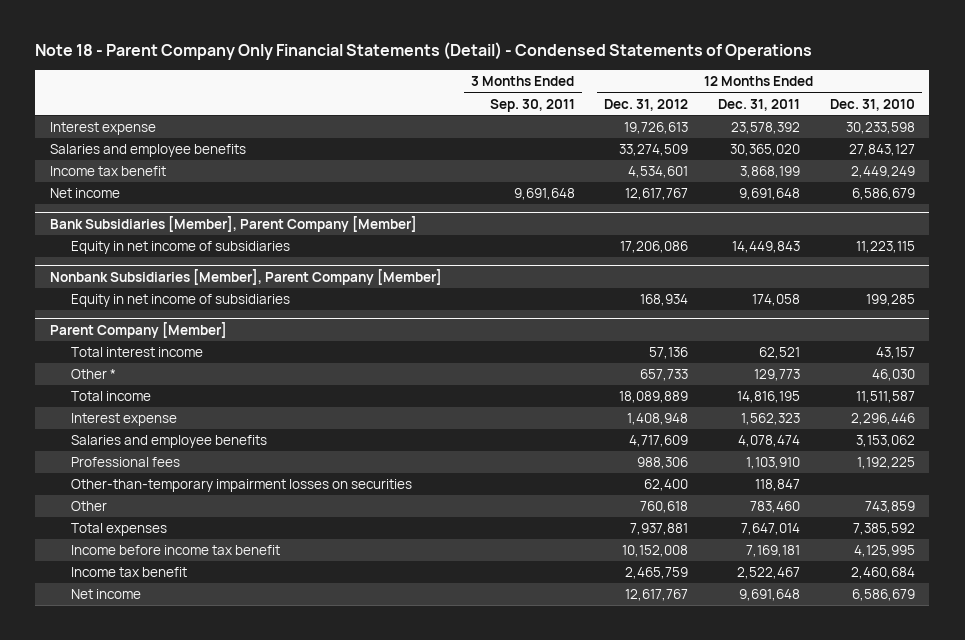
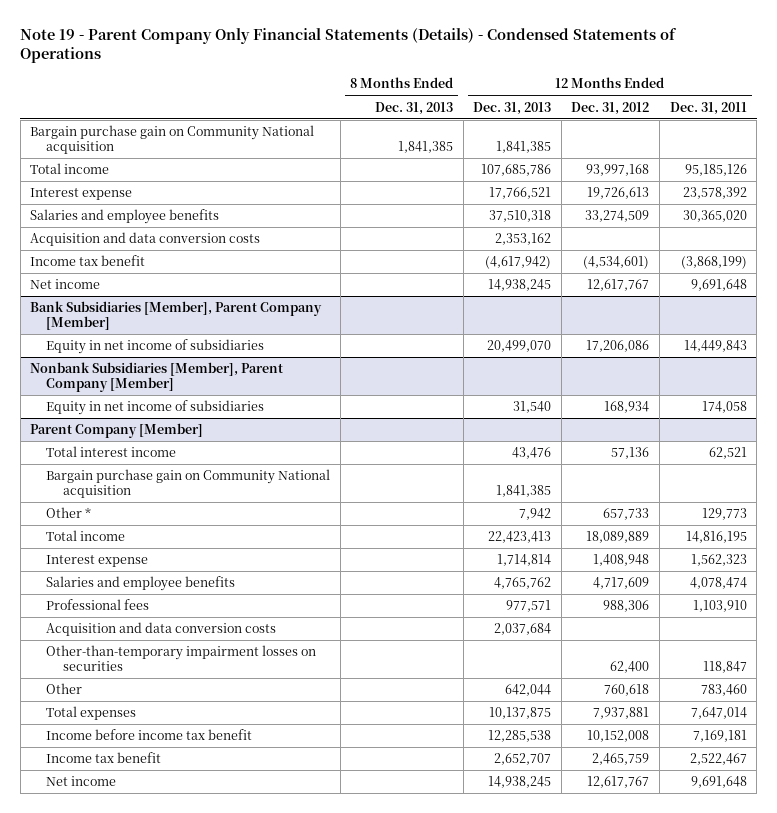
- Note 18 - Parent Company Only Financial Statements (Detail) - Condensed Statements of Operations
+ Note 19 - Parent Company Only Financial Statements (Details) - Condensed Statements of Operations
- | 3 Months Ended Sep. 30, 2011 | 12 Months Ended Dec. 31, 2012 | 12 Months Ended Dec. 31, 2011 | 12 Months Ended Dec. 31, 2010
+ | 8 Months Ended Dec. 31, 2013 | 12 Months Ended Dec. 31, 2013 | 12 Months Ended Dec. 31, 2012 | 12 Months Ended Dec. 31, 2011
+ Bargain purchase gain on Community National acquisition | 1,841,385 | 1,841,385 | |
+ Total income | | 107,685,786 | 93,997,168 | 95,185,126
- Income tax benefit | | 4,534,601 | 3,868,199 | 2,449,249
+ Acquisition and data conversion costs | | 2,353,162 | |
+ Income tax benefit | | (4,617,942) | (4,534,601) | (3,868,199)
@ Parent Company [Member]
+ Bargain purchase gain on Community National acquisition | | 1,841,385 | |
+ Acquisition and data conversion costs | | 2,037,684 | |

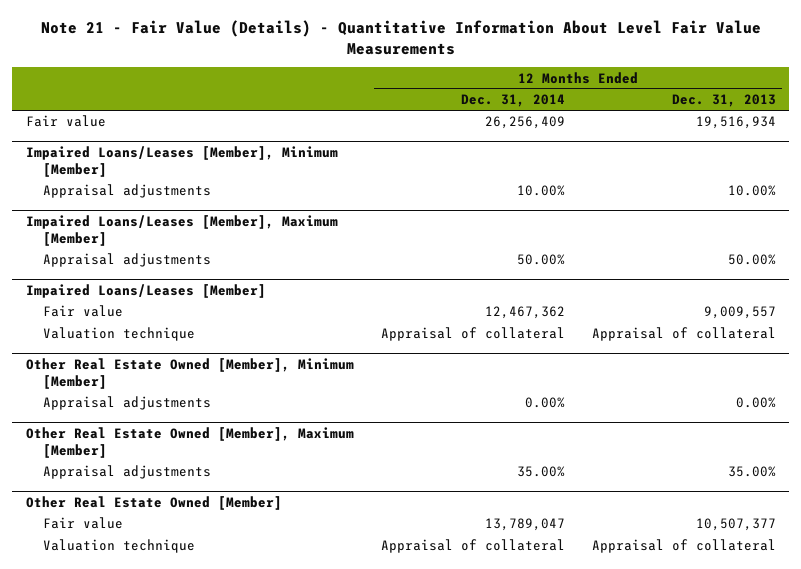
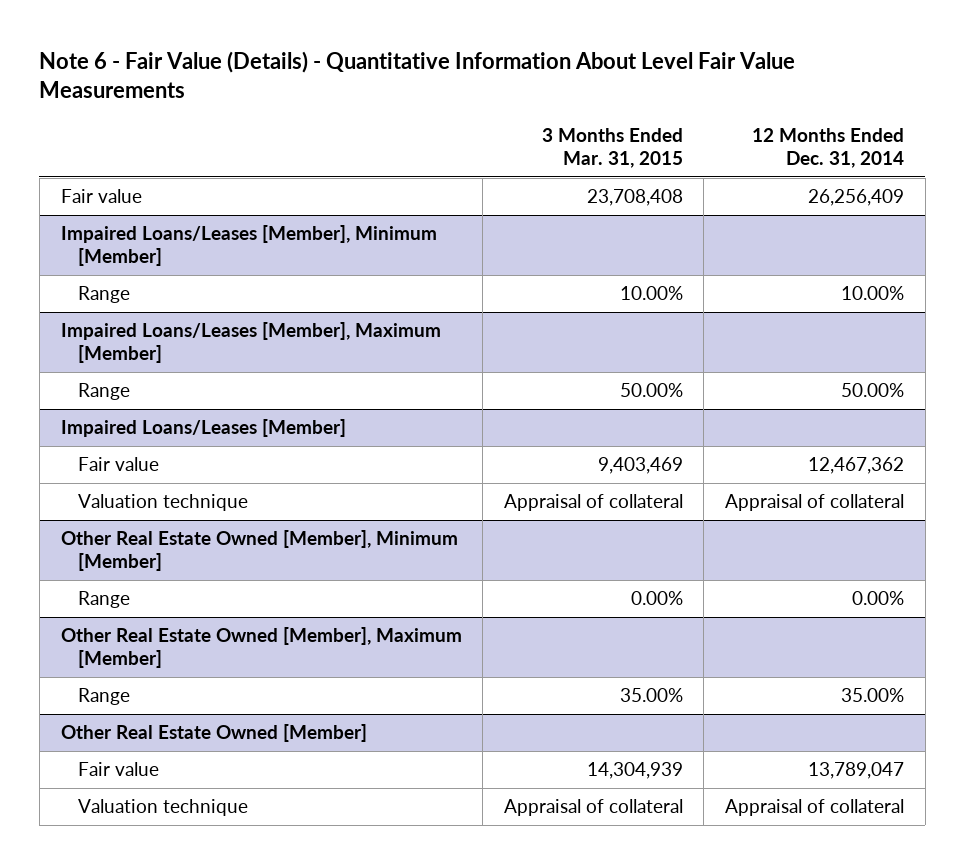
- Note 21 - Fair Value (Details) - Quantitative Information About Level Fair Value Measurements
+ Note 6 - Fair Value (Details) - Quantitative Information About Level Fair Value Measurements
- | 12 Months Ended Dec. 31, 2014 | 12 Months Ended Dec. 31, 2013
+ | 3 Months Ended Mar. 31, 2015 | 12 Months Ended Dec. 31, 2014
@ Impaired Loans/Leases [Member], Minimum [Member]
- Appraisal adjustments | 10.00% | 10.00%
+ Range | 10.00% | 10.00%
@ Impaired Loans/Leases [Member], Maximum [Member]
- Appraisal adjustments | 50.00% | 50.00%
+ Range | 50.00% | 50.00%
@ Other Real Estate Owned [Member], Minimum [Member]
- Appraisal adjustments | 0.00% | 0.00%
+ Range | 0.00% | 0.00%
@ Other Real Estate Owned [Member], Maximum [Member]
- Appraisal adjustments | 35.00% | 35.00%
+ Range | 35.00% | 35.00%

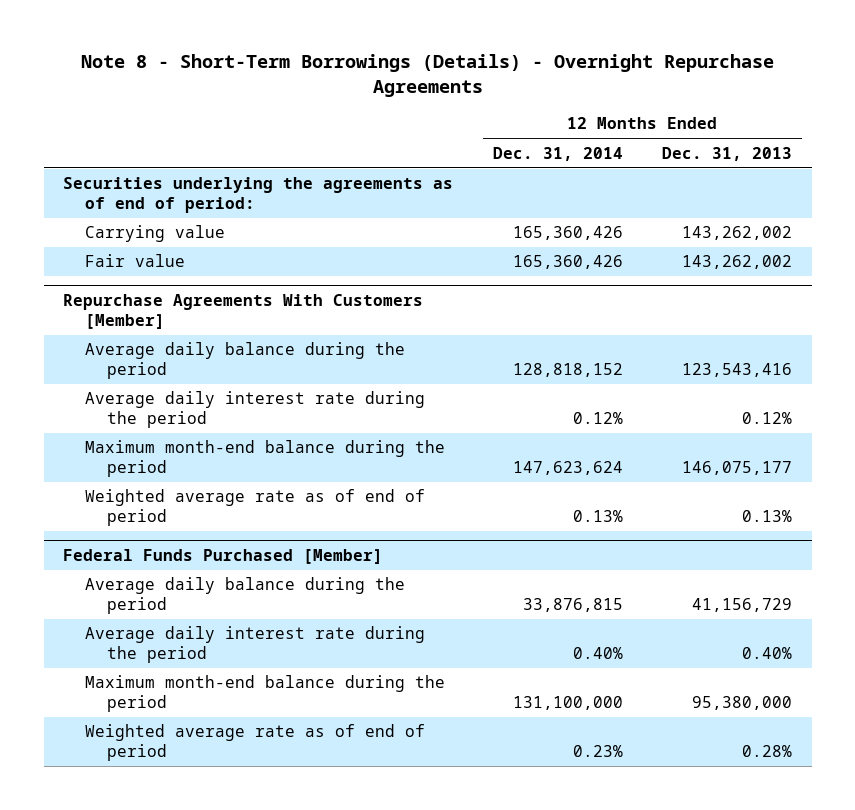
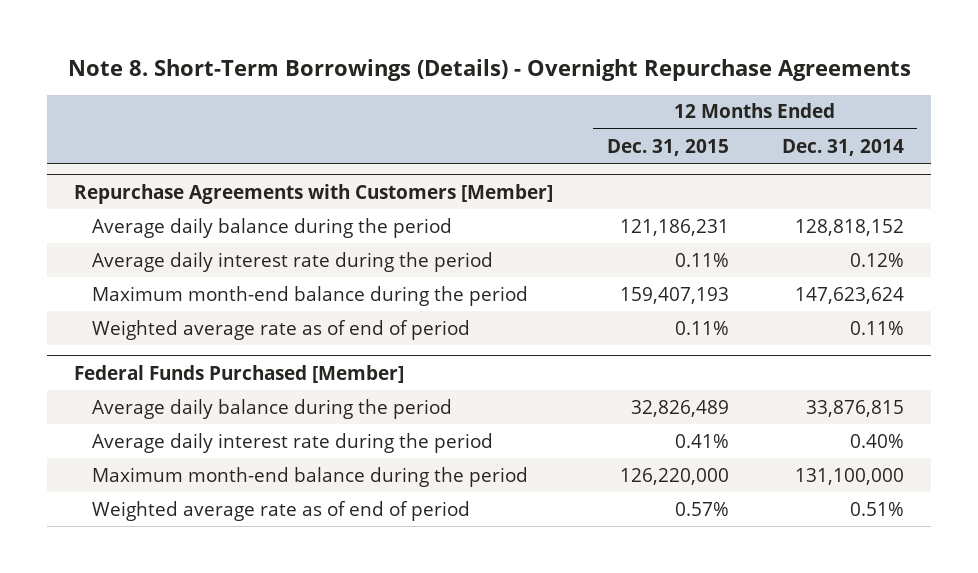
- Note 8 - Short-Term Borrowings (Details) - Overnight Repurchase Agreements
+ Note 8. Short-Term Borrowings (Details) - Overnight Repurchase Agreements
- | 12 Months Ended Dec. 31, 2014 | 12 Months Ended Dec. 31, 2013
+ | 12 Months Ended Dec. 31, 2015 | 12 Months Ended Dec. 31, 2014
- Securities underlying the agreements as of end of period:
- Carrying value | 165,360,426 | 143,262,002
- Fair value | 165,360,426 | 143,262,002
- Repurchase Agreements With Customers [Member]
+ Repurchase Agreements with Customers [Member]
- Weighted average rate as of end of period | 0.13% | 0.13%
+ Weighted average rate as of end of period | 0.11% | 0.11%
@ Federal Funds Purchased [Member]
- Weighted average rate as of end of period | 0.23% | 0.28%
+ Weighted average rate as of end of period | 0.57% | 0.51%

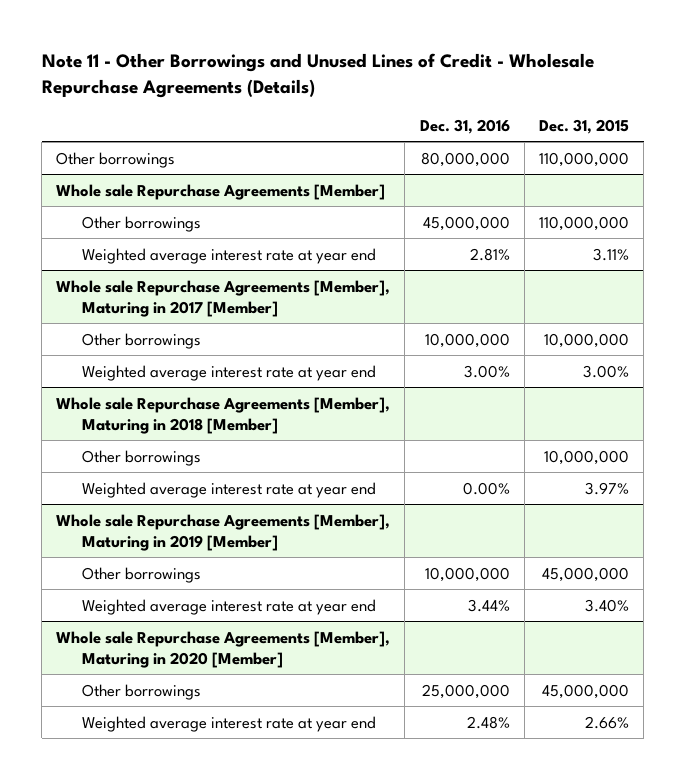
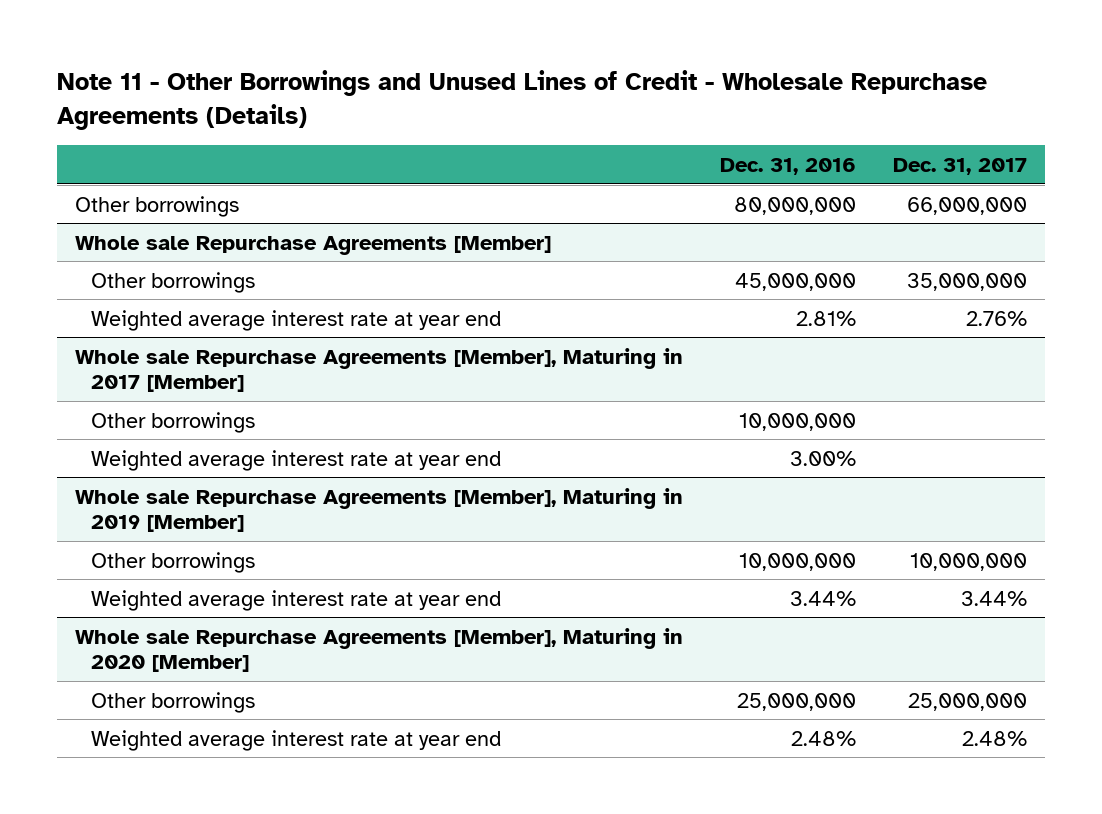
- | Dec. 31, 2016 | Dec. 31, 2015
+ | Dec. 31, 2016 | Dec. 31, 2017
- Whole sale Repurchase Agreements [Member], Maturing in 2018 [Member]
- Other borrowings | | 10,000,000
- Weighted average interest rate at year end | 0.00% | 3.97%

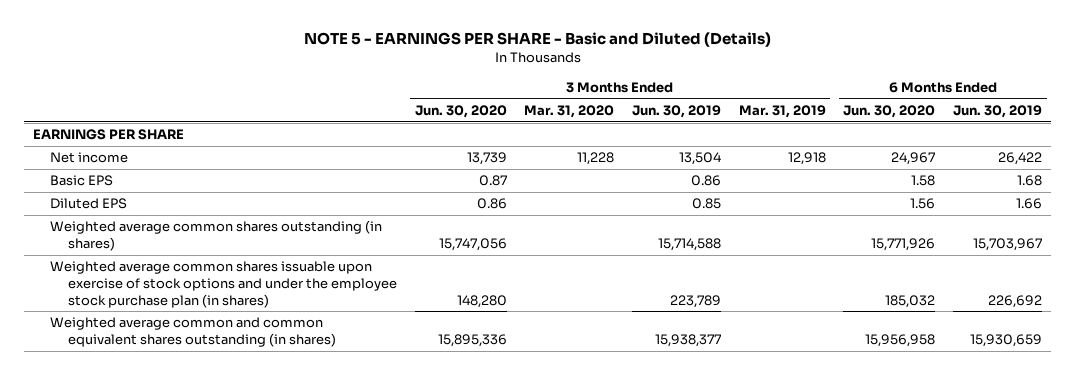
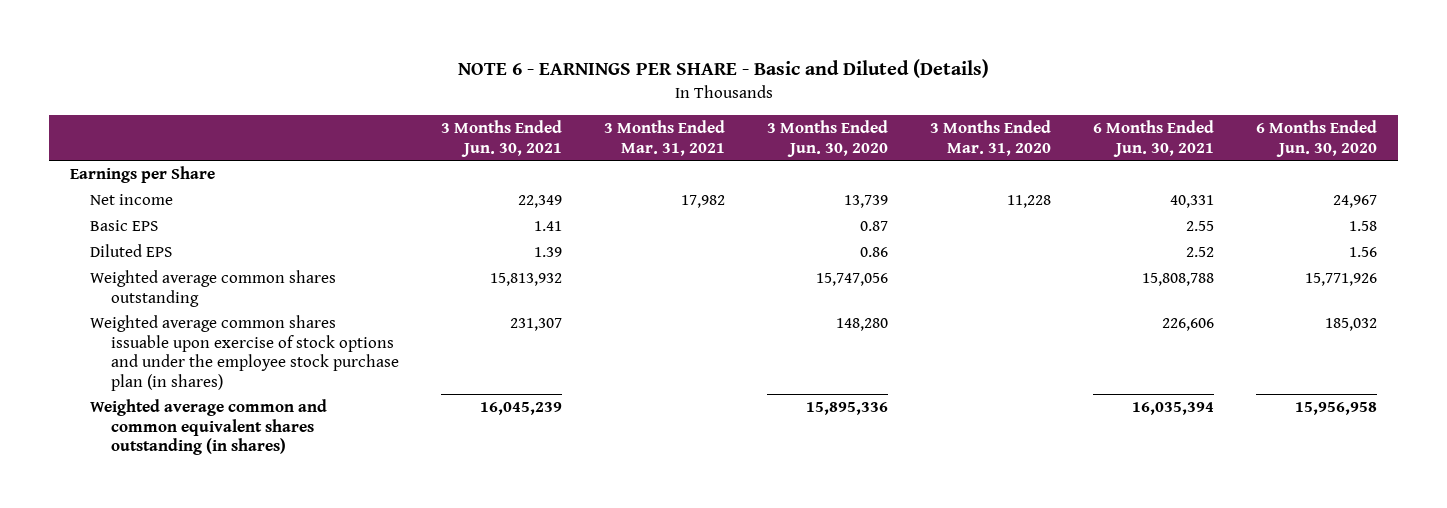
- NOTE 5 - EARNINGS PER SHARE - Basic and Diluted (Details)
+ NOTE 6 - EARNINGS PER SHARE - Basic and Diluted (Details)
- | 3 Months Ended Jun. 30, 2020 | 3 Months Ended Mar. 31, 2020 | 3 Months Ended Jun. 30, 2019 | 3 Months Ended Mar. 31, 2019 | 6 Months Ended Jun. 30, 2020 | 6 Months Ended Jun. 30, 2019
+ | 3 Months Ended Jun. 30, 2021 | 3 Months Ended Mar. 31, 2021 | 3 Months Ended Jun. 30, 2020 | 3 Months Ended Mar. 31, 2020 | 6 Months Ended Jun. 30, 2021 | 6 Months Ended Jun. 30, 2020
- EARNINGS PER SHARE
+ Earnings per Share
- Weighted average common shares outstanding (in shares) | 15,747,056 | | 15,714,588 | | 15,771,926 | 15,703,967
+ Weighted average common shares outstanding | 15,813,932 | | 15,747,056 | | 15,808,788 | 15,771,926

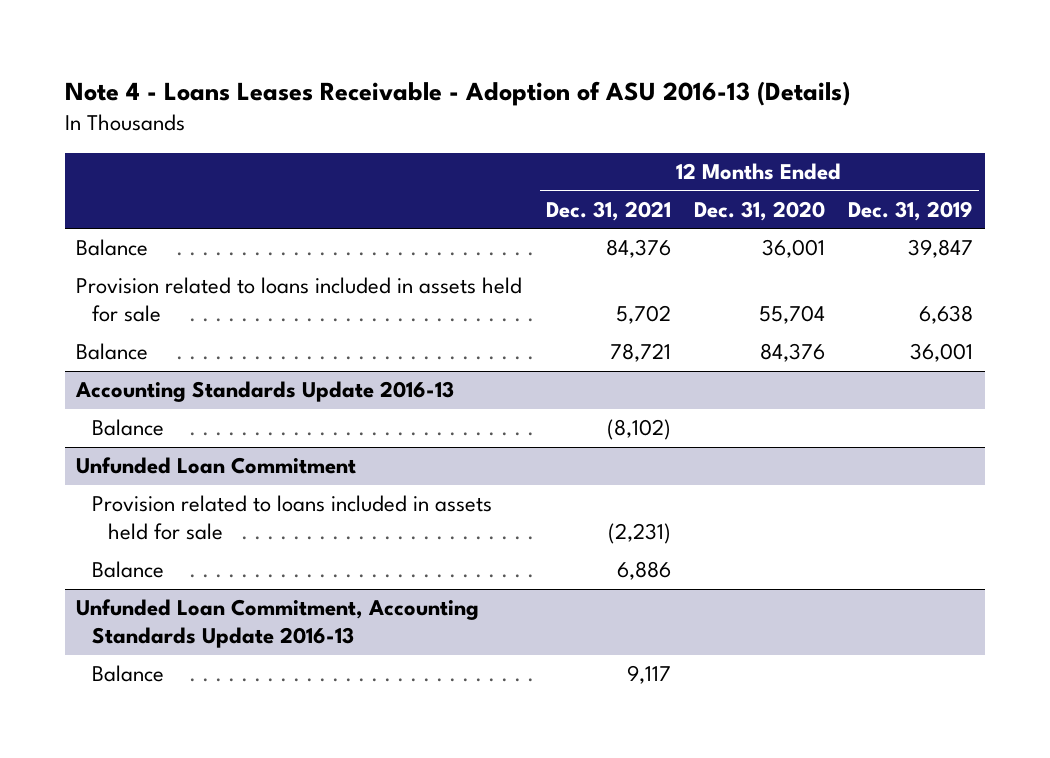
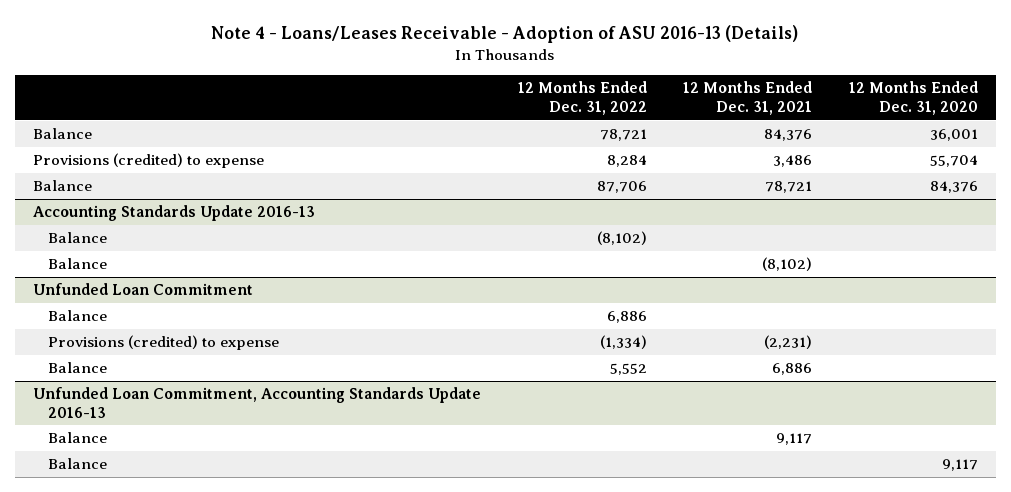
- Note 4 - Loans Leases Receivable - Adoption of ASU 2016-13 (Details)
+ Note 4 - Loans/Leases Receivable - Adoption of ASU 2016-13 (Details)
- | 12 Months Ended Dec. 31, 2021 | 12 Months Ended Dec. 31, 2020 | 12 Months Ended Dec. 31, 2019
+ | 12 Months Ended Dec. 31, 2022 | 12 Months Ended Dec. 31, 2021 | 12 Months Ended Dec. 31, 2020
- Provision related to loans included in assets held for sale | 5,702 | 55,704 | 6,638
+ Provisions (credited) to expense | 8,284 | 3,486 | 55,704
@ Accounting Standards Update 2016-13
+ Balance | (8,102) | |
@ Unfunded Loan Commitment
- Provision related to loans included in assets held for sale | (2,231) | |
+ Balance | 6,886 | |
+ Provisions (credited) to expense | (1,334) | (2,231) |
@ Unfunded Loan Commitment, Accounting Standards Update 2016-13
+ Balance | | | 9,117

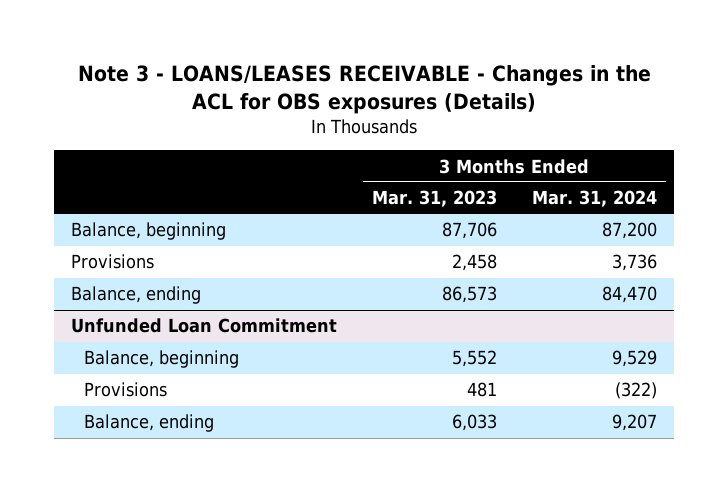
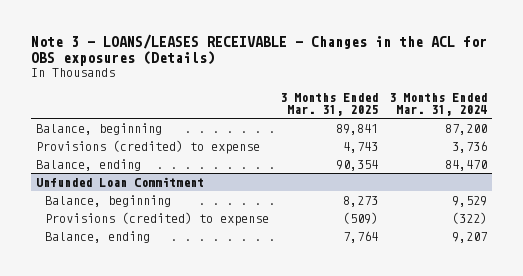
- | 3 Months Ended Mar. 31, 2023 | 3 Months Ended Mar. 31, 2024
+ | 3 Months Ended Mar. 31, 2025 | 3 Months Ended Mar. 31, 2024
- Provisions | 2,458 | 3,736
+ Provisions (credited) to expense | 4,743 | 3,736
@ Unfunded Loan Commitment
- Provisions | 481 | (322)
+ Provisions (credited) to expense | (509) | (322)

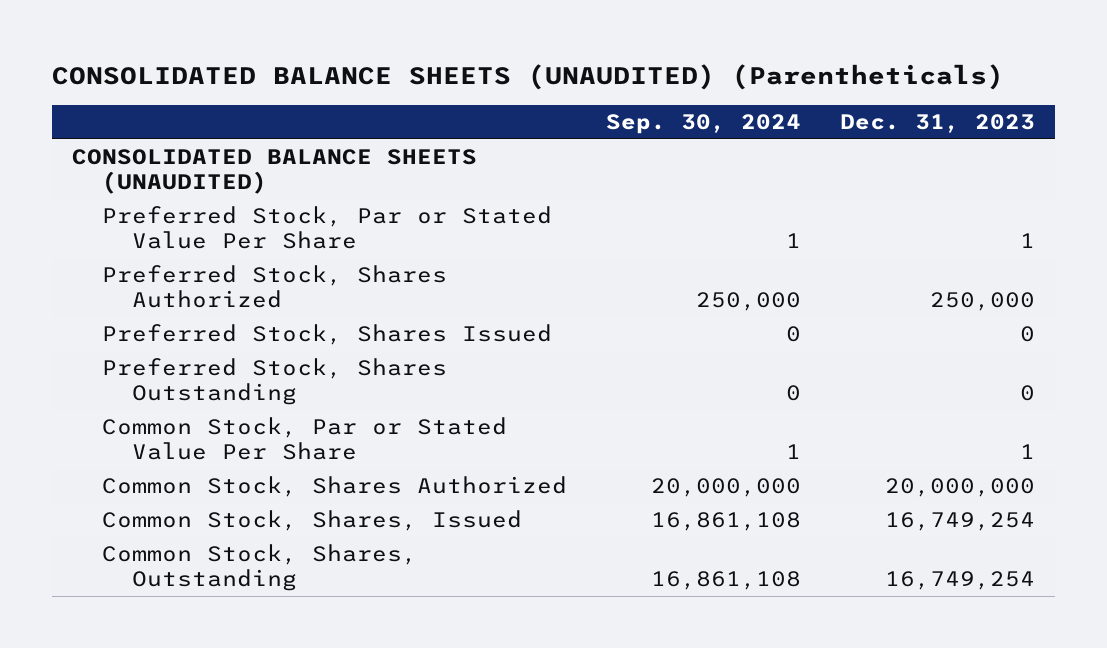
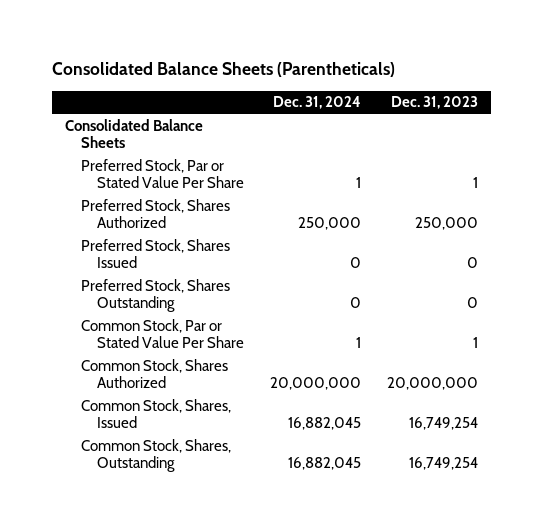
- CONSOLIDATED BALANCE SHEETS (UNAUDITED) (Parentheticals)
+ Consolidated Balance Sheets (Parentheticals)
- | Sep. 30, 2024 | Dec. 31, 2023
+ | Dec. 31, 2024 | Dec. 31, 2023
- CONSOLIDATED BALANCE SHEETS (UNAUDITED)
+ Consolidated Balance Sheets

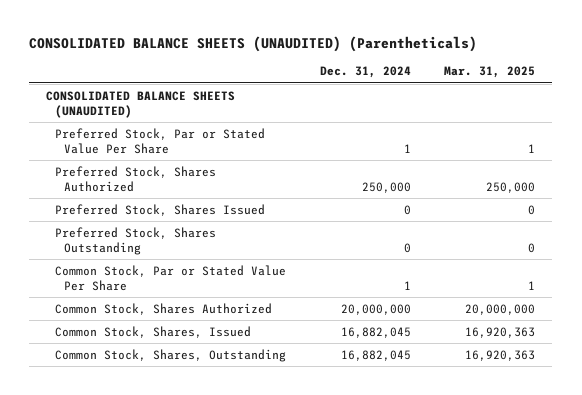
- Consolidated Balance Sheets (Parentheticals)
+ CONSOLIDATED BALANCE SHEETS (UNAUDITED) (Parentheticals)
- | Dec. 31, 2024 | Dec. 31, 2023
+ | Dec. 31, 2024 | Mar. 31, 2025
- Consolidated Balance Sheets
+ CONSOLIDATED BALANCE SHEETS (UNAUDITED)

